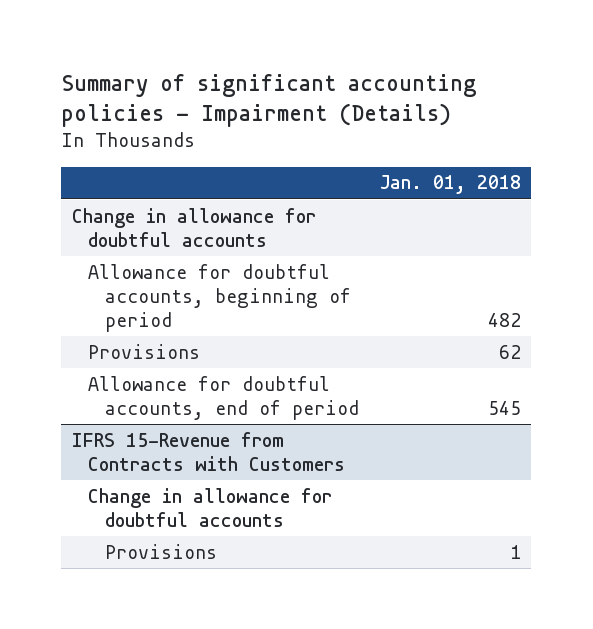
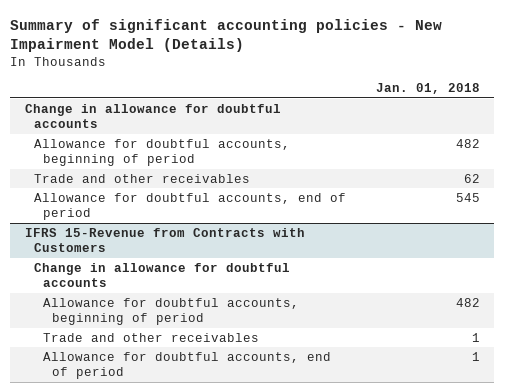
- Summary of significant accounting policies - Impairment (Details)
+ Summary of significant accounting policies - New Impairment Model (Details)
- Provisions | 62
+ Trade and other receivables | 62
@ IFRS 15-Revenue from Contracts with Customers
- Provisions | 1
+ Allowance for doubtful accounts, beginning of period | 482
+ Trade and other receivables | 1
+ Allowance for doubtful accounts, end of period | 1

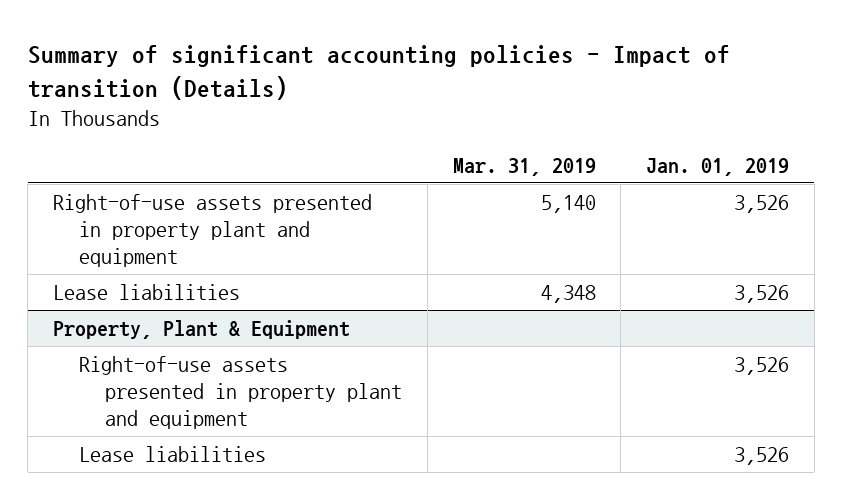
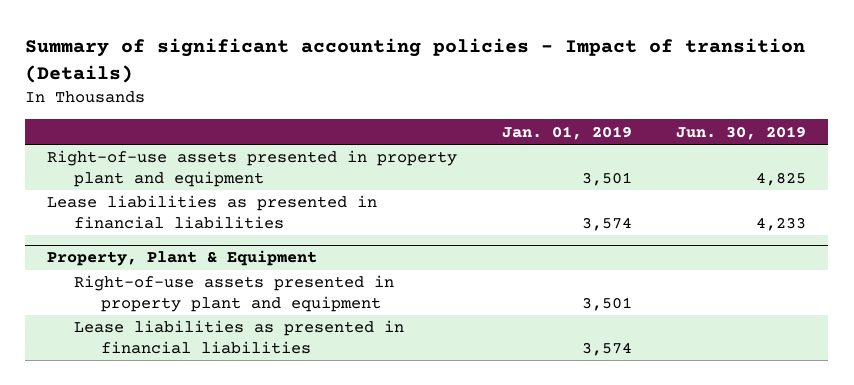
- | Mar. 31, 2019 | Jan. 01, 2019
+ | Jan. 01, 2019 | Jun. 30, 2019
- Right-of-use assets presented in property plant and equipment | 5,140 | 3,526
- Lease liabilities | 4,348 | 3,526
+ Right-of-use assets presented in property plant and equipment | 3,501 | 4,825
+ Lease liabilities as presented in financial liabilities | 3,574 | 4,233
@ Property, Plant & Equipment
- Right-of-use assets presented in property plant and equipment | | 3,526
- Lease liabilities | | 3,526
+ Right-of-use assets presented in property plant and equipment | 3,501 |
+ Lease liabilities as presented in financial liabilities | 3,574 |

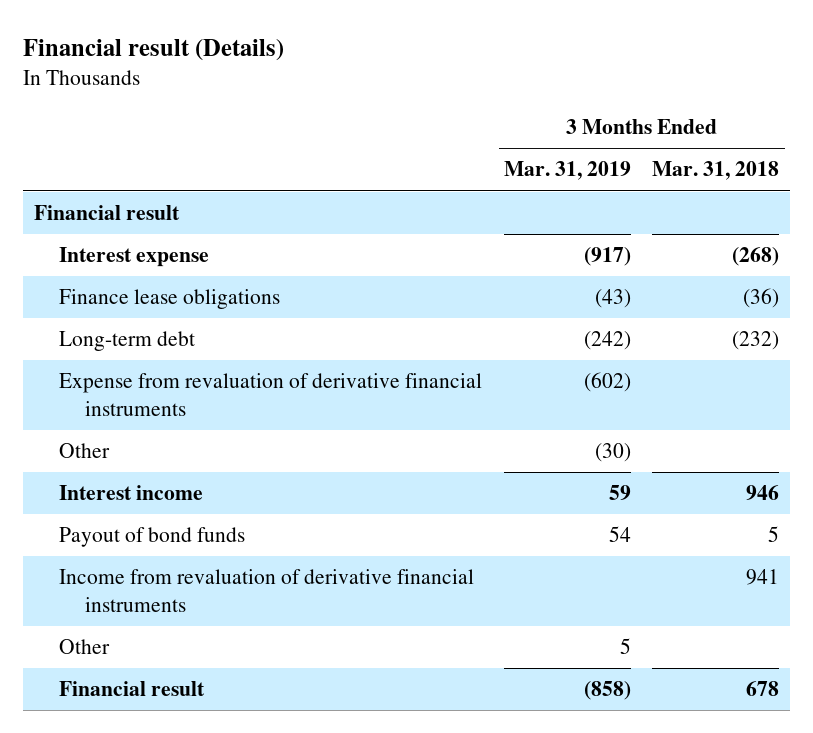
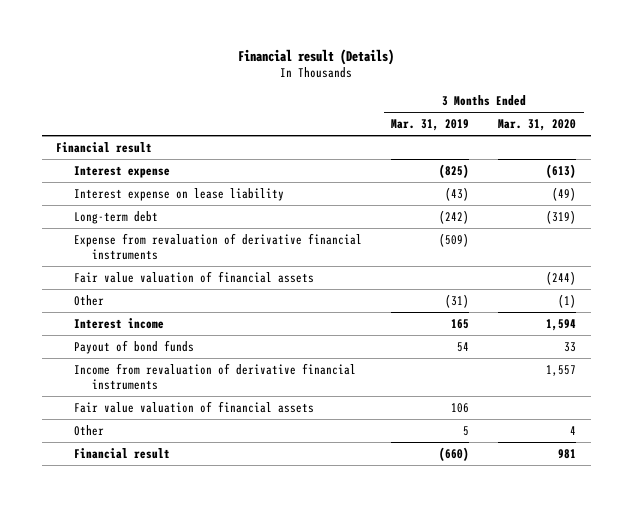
- | 3 Months Ended Mar. 31, 2019 | 3 Months Ended Mar. 31, 2018
+ | 3 Months Ended Mar. 31, 2019 | 3 Months Ended Mar. 31, 2020
- Interest expense | (917) | (268)
- Finance lease obligations | (43) | (36)
+ Interest expense | (825) | (613)
+ Interest expense on lease liability | (43) | (49)
- Expense from revaluation of derivative financial instruments | (602) |
- Other | (30) |
- Interest income | 59 | 946
+ Expense from revaluation of derivative financial instruments | (509) |
+ Fair value valuation of financial assets | | (244)
+ Other | (31) | (1)
+ Interest income | 165 | 1,594
+ Fair value valuation of financial assets | 106 |
- Financial result | (858) | 678
+ Financial result | (660) | 981

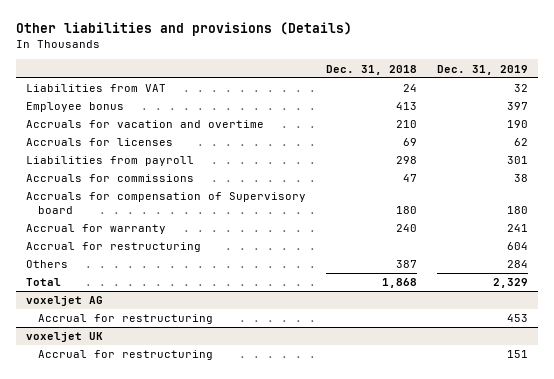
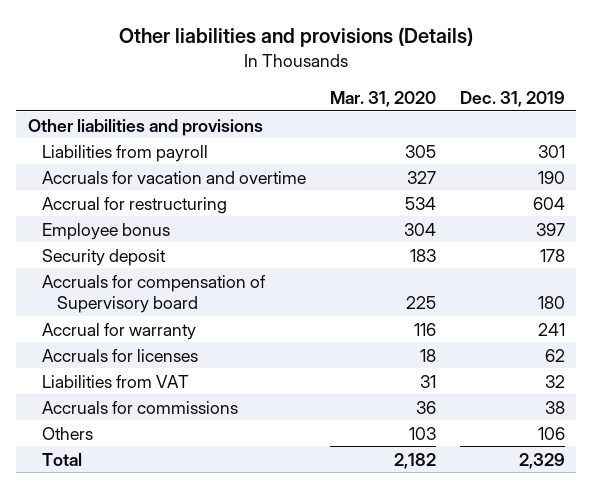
- | Dec. 31, 2018 | Dec. 31, 2019
+ | Mar. 31, 2020 | Dec. 31, 2019
+ Other liabilities and provisions
moved down: Accruals for vacation and overtime | 327 | 190
moved up: Accrual for restructuring | 534 | 604
moved down: Employee bonus | 304 | 397
+ Security deposit | 183 | 178
- Others | 387 | 284
moved down: Accruals for licenses | 18 | 62
moved down: Liabilities from VAT | 31 | 32
moved down: Accruals for commissions | 36 | 38
+ Others | 103 | 106
- voxeljet AG
- Accrual for restructuring | | 453
- voxeljet UK
- Accrual for restructuring | | 151

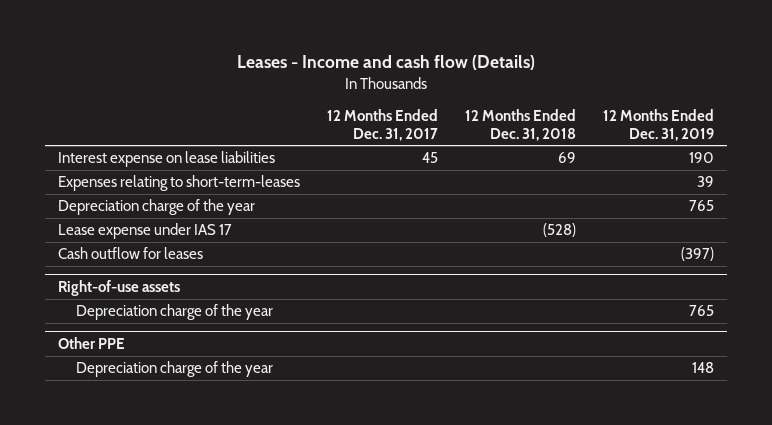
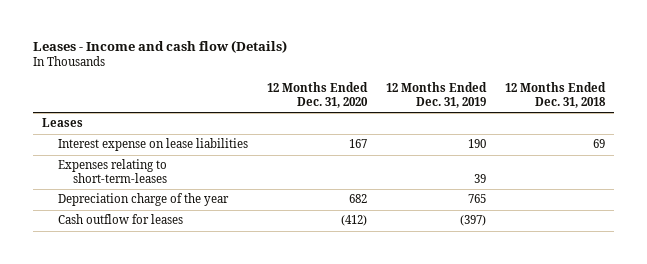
- | 12 Months Ended Dec. 31, 2017 | 12 Months Ended Dec. 31, 2018 | 12 Months Ended Dec. 31, 2019
+ | 12 Months Ended Dec. 31, 2020 | 12 Months Ended Dec. 31, 2019 | 12 Months Ended Dec. 31, 2018
+ Leases
- Lease expense under IAS 17 | | (528) |
- Right-of-use assets
- Depreciation charge of the year | | | 765
- Other PPE
- Depreciation charge of the year | | | 148

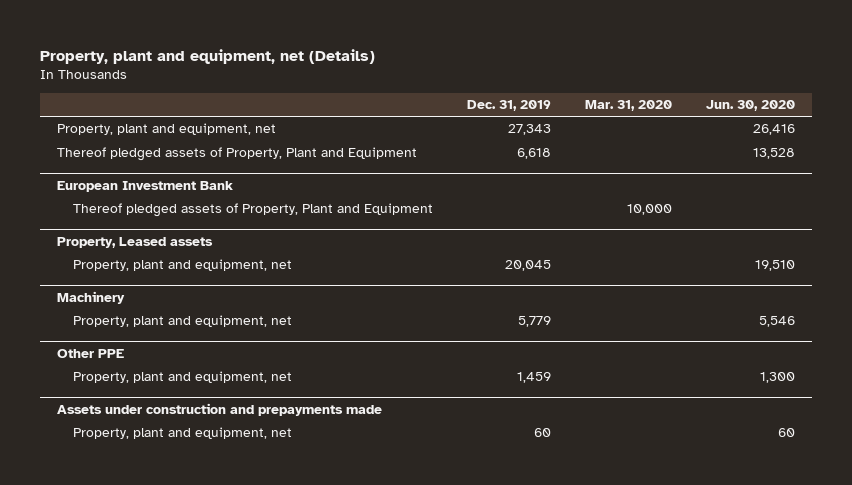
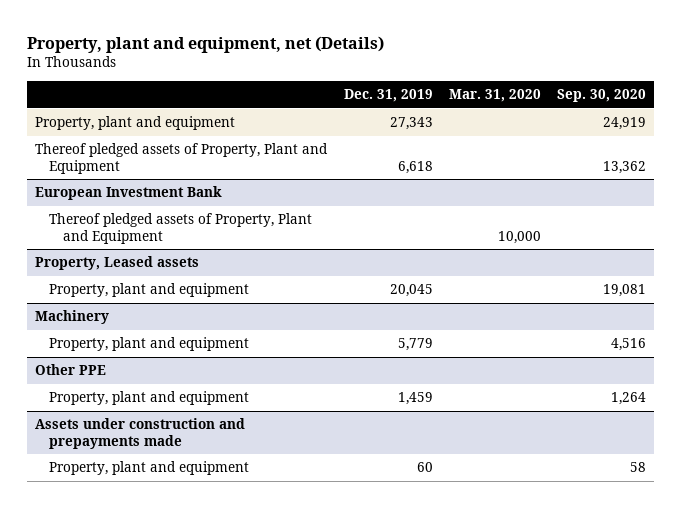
- | Dec. 31, 2019 | Mar. 31, 2020 | Jun. 30, 2020
+ | Dec. 31, 2019 | Mar. 31, 2020 | Sep. 30, 2020
- Property, plant and equipment, net | 27,343 | | 26,416
+ Property, plant and equipment | 27,343 | | 24,919
@ Property, Leased assets
- Property, plant and equipment, net | 20,045 | | 19,510
+ Property, plant and equipment | 20,045 | | 19,081
@ Machinery
- Property, plant and equipment, net | 5,779 | | 5,546
+ Property, plant and equipment | 5,779 | | 4,516
@ Other PPE
- Property, plant and equipment, net | 1,459 | | 1,300
+ Property, plant and equipment | 1,459 | | 1,264
@ Assets under construction and prepayments made
- Property, plant and equipment, net | 60 | | 60
+ Property, plant and equipment | 60 | | 58

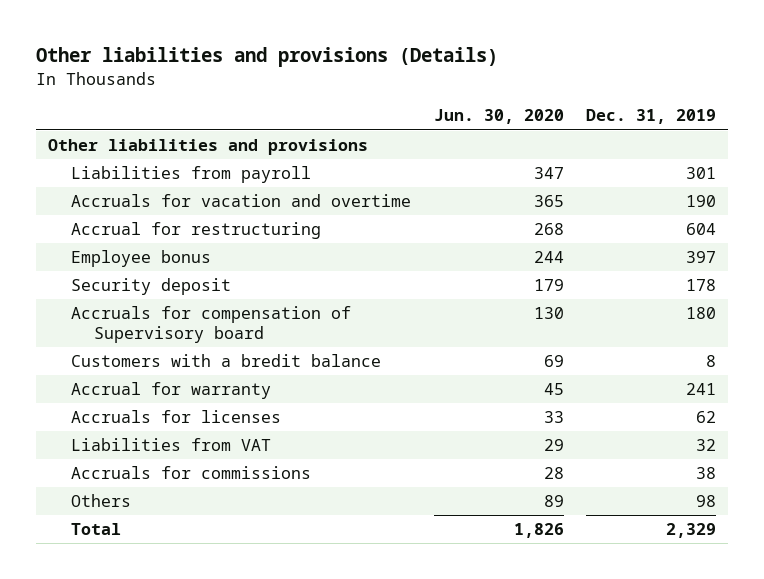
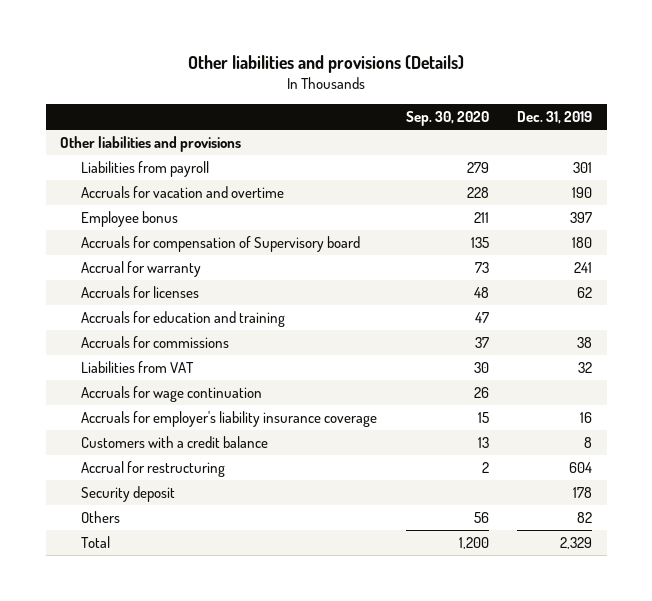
- | Jun. 30, 2020 | Dec. 31, 2019
+ | Sep. 30, 2020 | Dec. 31, 2019
- Customers with a bredit balance | 69 | 8
+ Accruals for education and training | 47 |
- Others | 89 | 98
moved down: Liabilities from VAT | 30 | 32
+ Accruals for wage continuation | 26 |
+ Accruals for employer's liability insurance coverage | 15 | 16
+ Customers with a credit balance | 13 | 8
moved down: Accrual for restructuring | 2 | 604
moved down: Security deposit | | 178
+ Others | 56 | 82

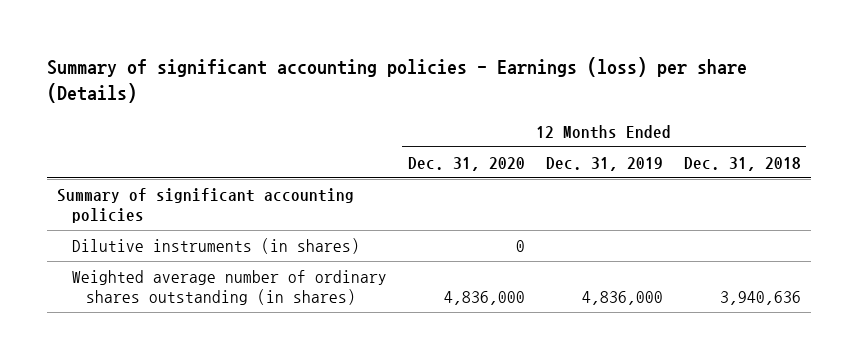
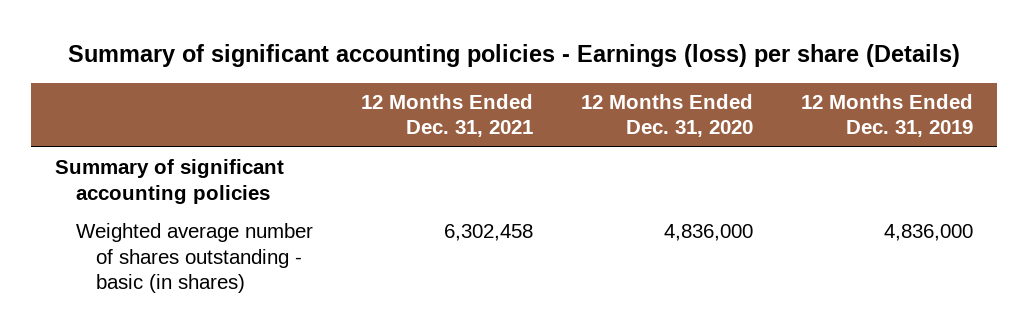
- | 12 Months Ended Dec. 31, 2020 | 12 Months Ended Dec. 31, 2019 | 12 Months Ended Dec. 31, 2018
+ | 12 Months Ended Dec. 31, 2021 | 12 Months Ended Dec. 31, 2020 | 12 Months Ended Dec. 31, 2019
- Dilutive instruments (in shares) | 0 | |
- Weighted average number of ordinary shares outstanding (in shares) | 4,836,000 | 4,836,000 | 3,940,636
+ Weighted average number of shares outstanding - basic (in shares) | 6,302,458 | 4,836,000 | 4,836,000

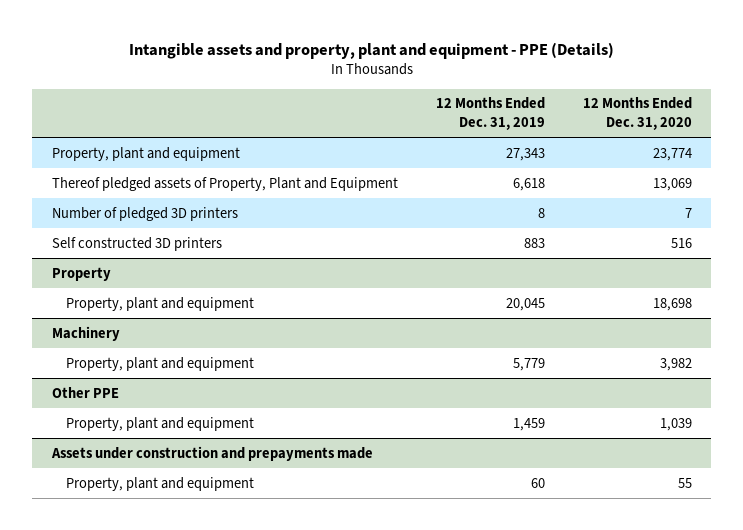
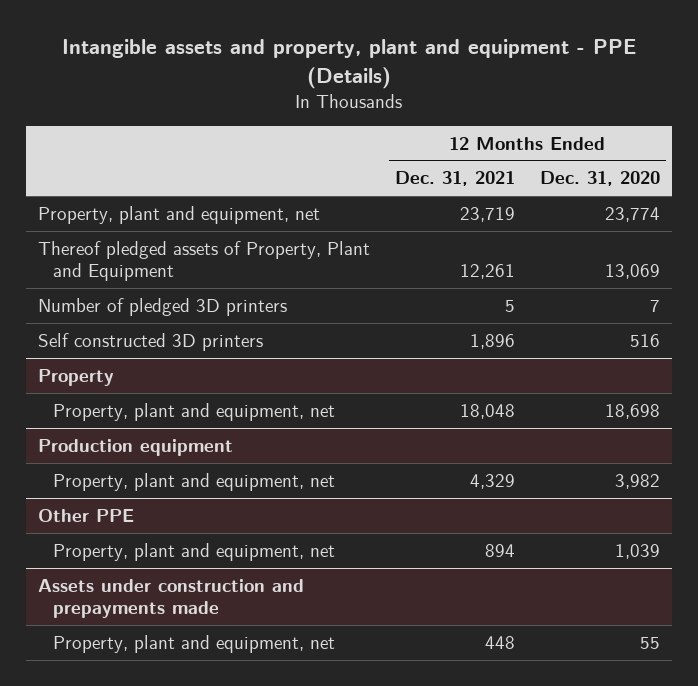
- | 12 Months Ended Dec. 31, 2019 | 12 Months Ended Dec. 31, 2020
+ | 12 Months Ended Dec. 31, 2021 | 12 Months Ended Dec. 31, 2020
- Property, plant and equipment | 27,343 | 23,774
+ Property, plant and equipment, net | 23,719 | 23,774
@ Property
- Property, plant and equipment | 20,045 | 18,698
- Machinery
- Property, plant and equipment | 5,779 | 3,982
@ Property
+ Property, plant and equipment, net | 18,048 | 18,698
+ Production equipment
+ Property, plant and equipment, net | 4,329 | 3,982
@ Other PPE
- Property, plant and equipment | 1,459 | 1,039
+ Property, plant and equipment, net | 894 | 1,039
@ Assets under construction and prepayments made
- Property, plant and equipment | 60 | 55
+ Property, plant and equipment, net | 448 | 55

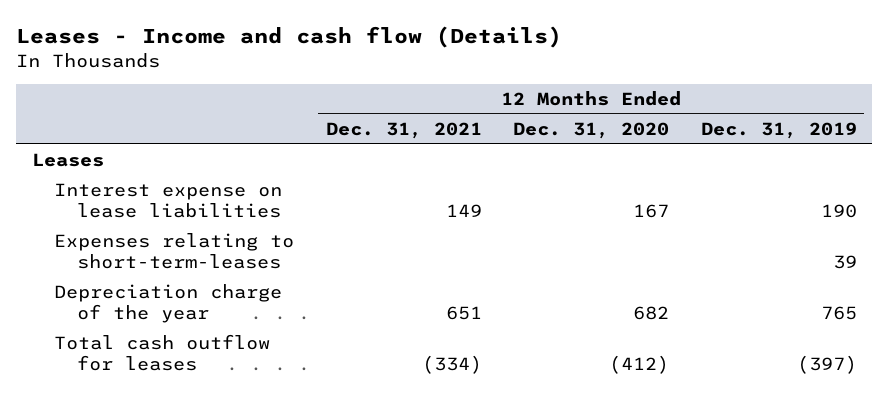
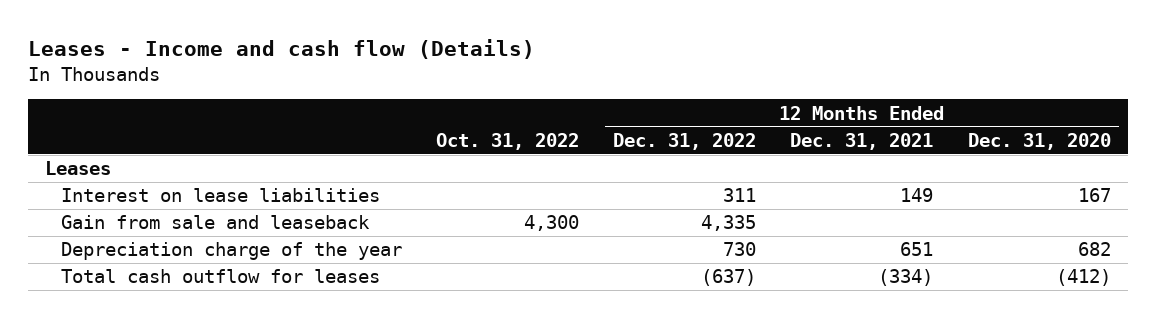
- | 12 Months Ended Dec. 31, 2021 | 12 Months Ended Dec. 31, 2020 | 12 Months Ended Dec. 31, 2019
+ | Oct. 31, 2022 | 12 Months Ended Dec. 31, 2022 | 12 Months Ended Dec. 31, 2021 | 12 Months Ended Dec. 31, 2020
- Interest expense on lease liabilities | 149 | 167 | 190
- Expenses relating to short-term-leases | | | 39
+ Interest on lease liabilities | | 311 | 149 | 167
+ Gain from sale and leaseback | 4,300 | 4,335 | |

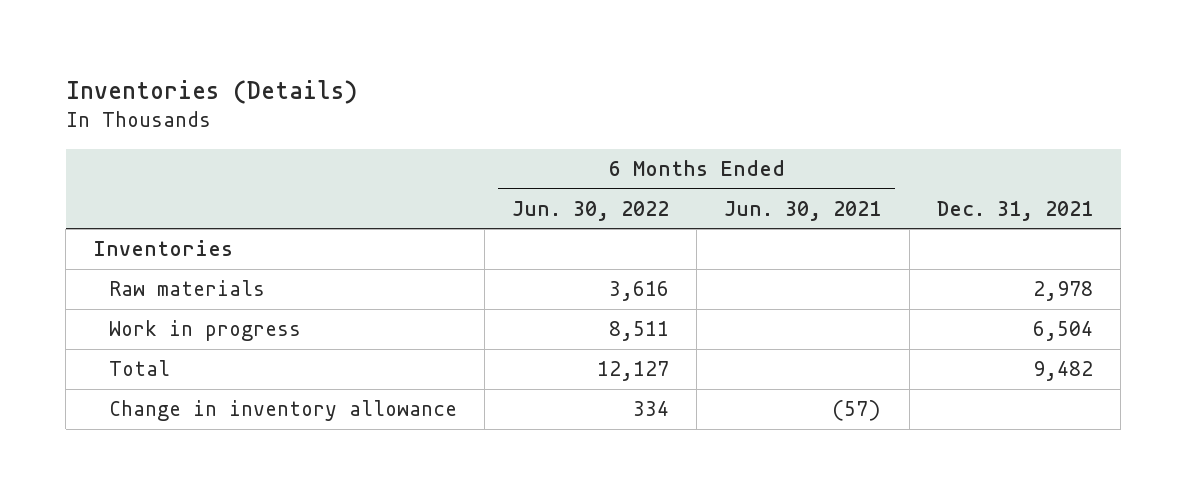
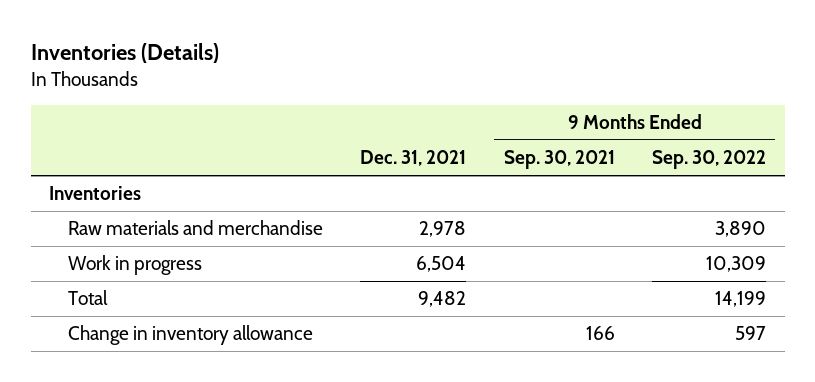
- | 6 Months Ended Jun. 30, 2022 | 6 Months Ended Jun. 30, 2021 | Dec. 31, 2021
+ | Dec. 31, 2021 | 9 Months Ended Sep. 30, 2021 | 9 Months Ended Sep. 30, 2022
- Raw materials | 3,616 | | 2,978
+ Raw materials and merchandise | 2,978 | | 3,890

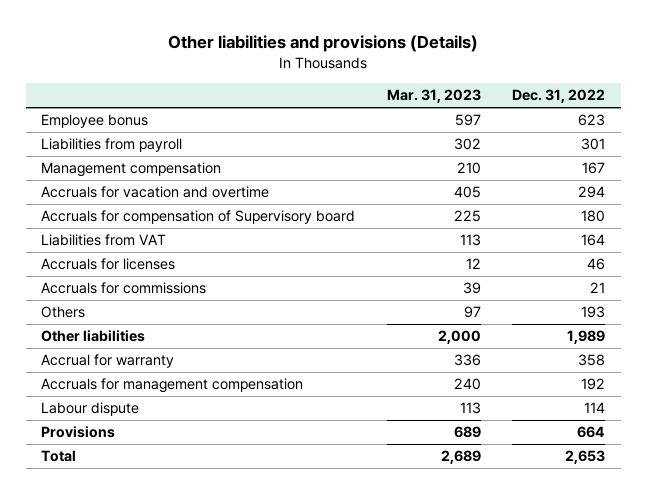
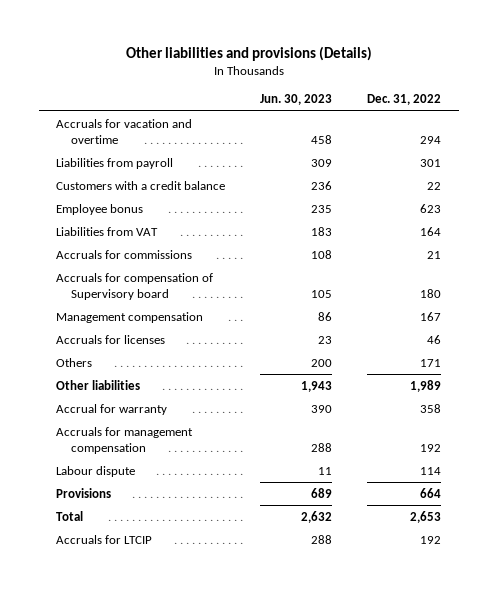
- | Mar. 31, 2023 | Dec. 31, 2022
+ | Jun. 30, 2023 | Dec. 31, 2022
moved down: Liabilities from payroll | 309 | 301
+ Customers with a credit balance | 236 | 22
moved down: Employee bonus | 235 | 623
- Others | 97 | 193
moved down: Accruals for compensation of Supervisory board | 105 | 180
moved down: Management compensation | 86 | 167
moved down: Accruals for licenses | 23 | 46
+ Others | 200 | 171
+ Accruals for LTCIP | 288 | 192

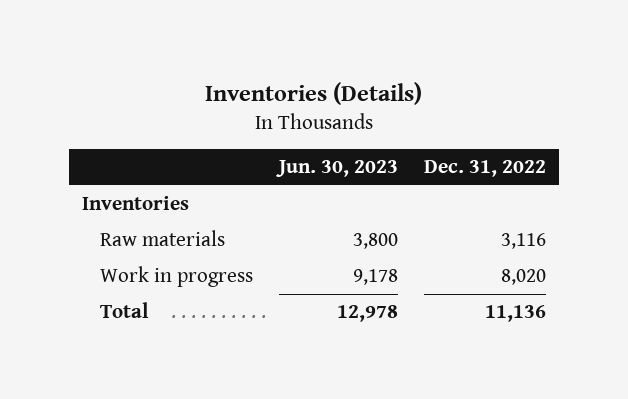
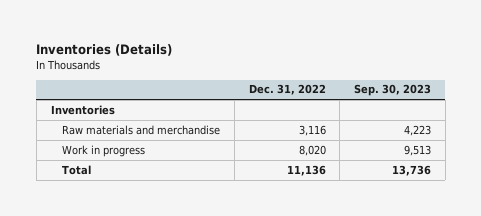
- | Jun. 30, 2023 | Dec. 31, 2022
+ | Dec. 31, 2022 | Sep. 30, 2023
- Raw materials | 3,800 | 3,116
+ Raw materials and merchandise | 3,116 | 4,223

